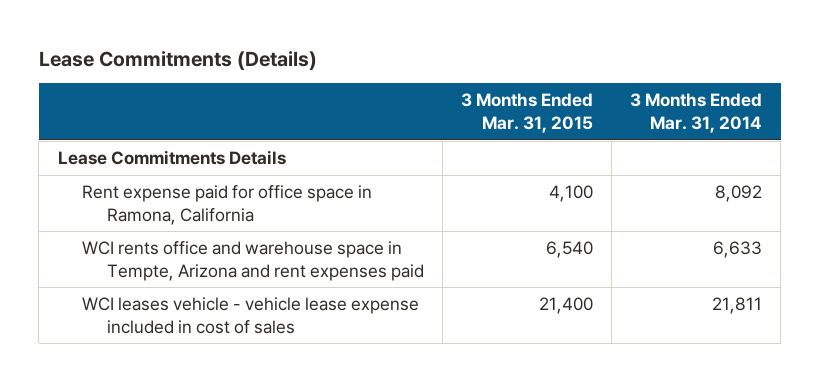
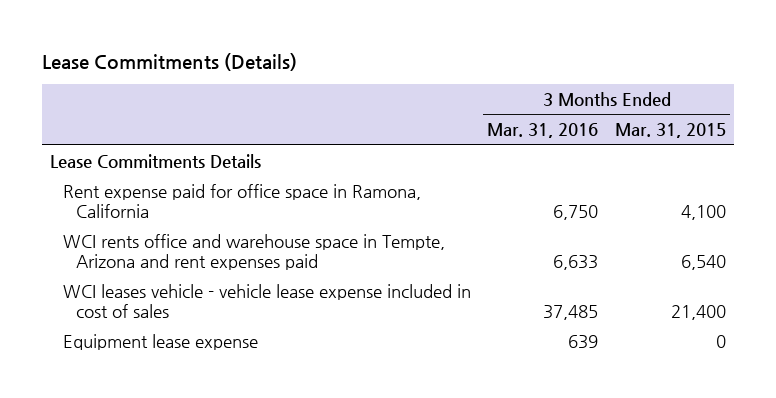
- | 3 Months Ended Mar. 31, 2015 | 3 Months Ended Mar. 31, 2014
+ | 3 Months Ended Mar. 31, 2016 | 3 Months Ended Mar. 31, 2015
+ Equipment lease expense | 639 | 0

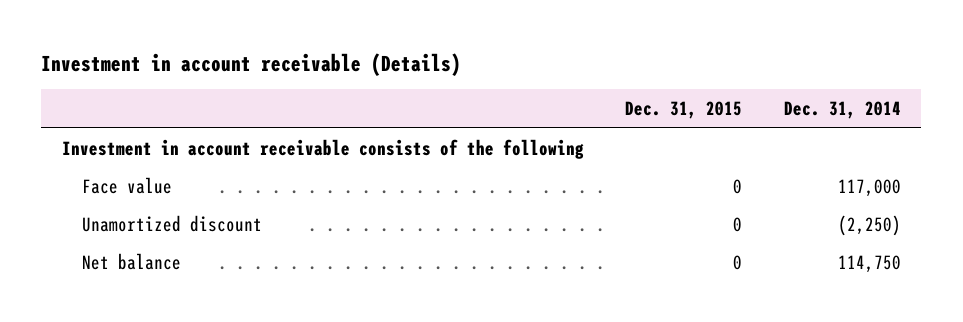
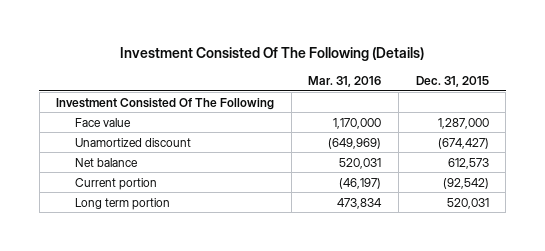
- Investment in account receivable (Details)
+ Investment Consisted Of The Following (Details)
- | Dec. 31, 2015 | Dec. 31, 2014
+ | Mar. 31, 2016 | Dec. 31, 2015
- Investment in account receivable consists of the following
- Face value | 0 | 117,000
- Unamortized discount | 0 | (2,250)
- Net balance | 0 | 114,750
+ Investment Consisted Of The Following
+ Face value | 1,170,000 | 1,287,000
+ Unamortized discount | (649,969) | (674,427)
+ Net balance | 520,031 | 612,573
+ Current portion | (46,197) | (92,542)
+ Long term portion | 473,834 | 520,031

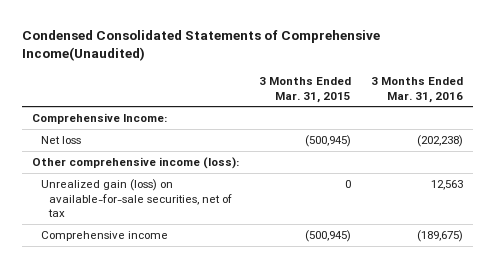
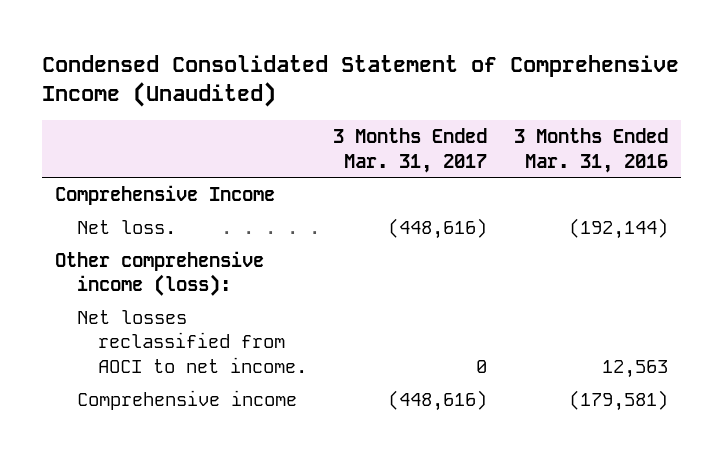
- Condensed Consolidated Statements of Comprehensive Income(Unaudited)
+ Condensed Consolidated Statement of Comprehensive Income (Unaudited)
- | 3 Months Ended Mar. 31, 2015 | 3 Months Ended Mar. 31, 2016
+ | 3 Months Ended Mar. 31, 2017 | 3 Months Ended Mar. 31, 2016
- Comprehensive Income:
- Net loss | (500,945) | (202,238)
+ Comprehensive Income
+ Net loss. | (448,616) | (192,144)
- Unrealized gain (loss) on available-for-sale securities, net of tax | 0 | 12,563
- Comprehensive income | (500,945) | (189,675)
+ Net losses reclassified from AOCI to net income. | 0 | 12,563
+ Comprehensive income | (448,616) | (179,581)

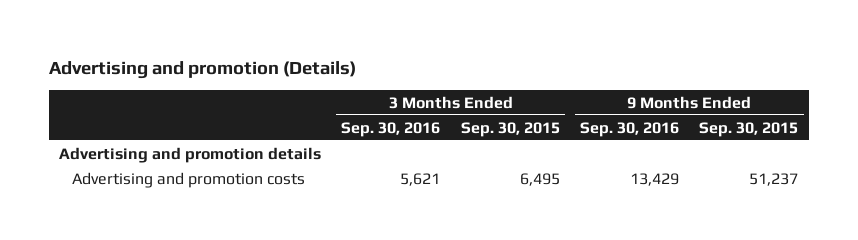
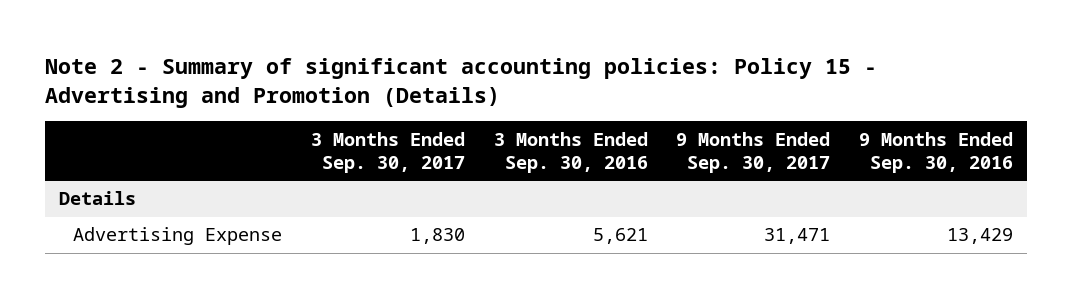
- Advertising and promotion (Details)
+ Note 2 - Summary of significant accounting policies: Policy 15 - Advertising and Promotion (Details)
- | 3 Months Ended Sep. 30, 2016 | 3 Months Ended Sep. 30, 2015 | 9 Months Ended Sep. 30, 2016 | 9 Months Ended Sep. 30, 2015
+ | 3 Months Ended Sep. 30, 2017 | 3 Months Ended Sep. 30, 2016 | 9 Months Ended Sep. 30, 2017 | 9 Months Ended Sep. 30, 2016
- Advertising and promotion details
- Advertising and promotion costs | 5,621 | 6,495 | 13,429 | 51,237
+ Details
+ Advertising Expense | 1,830 | 5,621 | 31,471 | 13,429

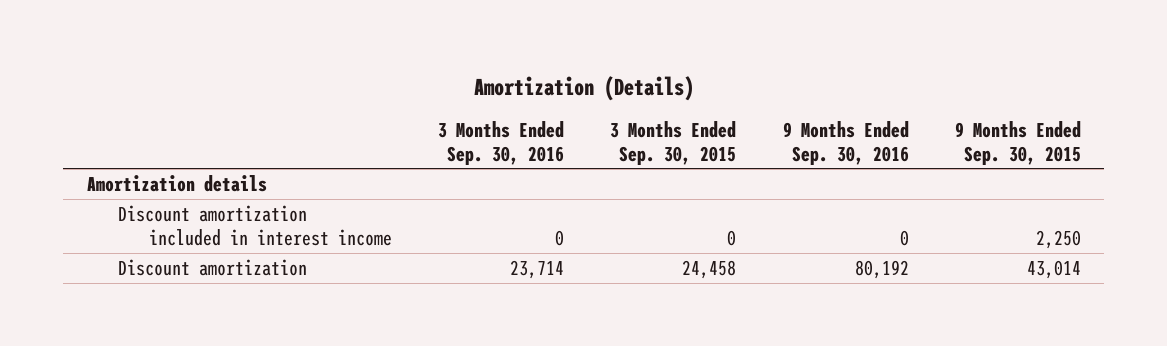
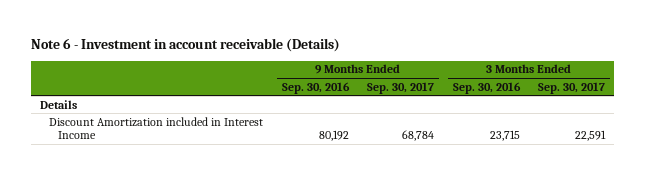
- Amortization (Details)
+ Note 6 - Investment in account receivable (Details)
- | 3 Months Ended Sep. 30, 2016 | 3 Months Ended Sep. 30, 2015 | 9 Months Ended Sep. 30, 2016 | 9 Months Ended Sep. 30, 2015
+ | 9 Months Ended Sep. 30, 2016 | 9 Months Ended Sep. 30, 2017 | 3 Months Ended Sep. 30, 2016 | 3 Months Ended Sep. 30, 2017
- Amortization details
- Discount amortization included in interest income | 0 | 0 | 0 | 2,250
- Discount amortization | 23,714 | 24,458 | 80,192 | 43,014
+ Details
+ Discount Amortization included in Interest Income | 80,192 | 68,784 | 23,715 | 22,591

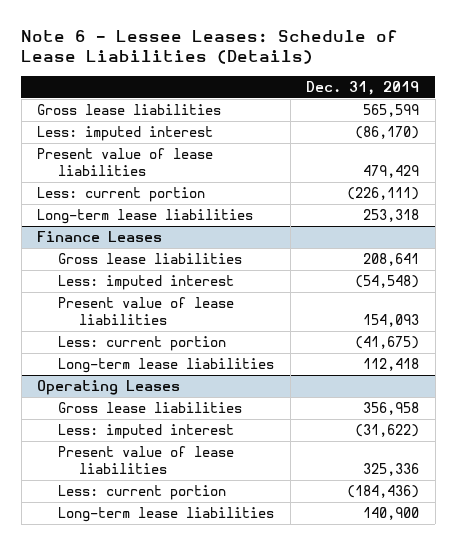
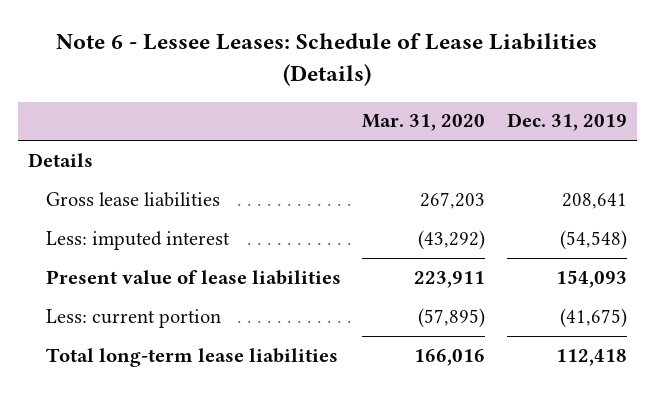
- | Dec. 31, 2019
+ | Mar. 31, 2020 | Dec. 31, 2019
- Gross lease liabilities | 565,599
- Less: imputed interest | (86,170)
- Present value of lease liabilities | 479,429
- Less: current portion | (226,111)
- Long-term lease liabilities | 253,318
- Finance Leases
+ Details
- Long-term lease liabilities | 112,418
- Operating Leases
- Gross lease liabilities | 356,958
- Less: imputed interest | (31,622)
- Present value of lease liabilities | 325,336
- Less: current portion | (184,436)
- Long-term lease liabilities | 140,900
+ Total long-term lease liabilities | 166,016 | 112,418

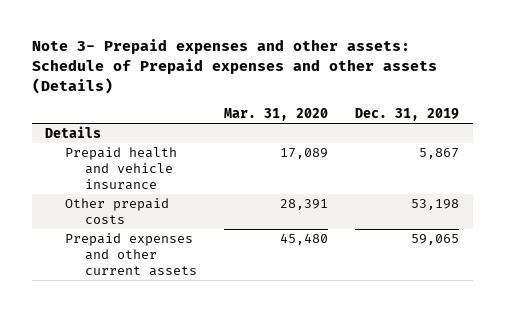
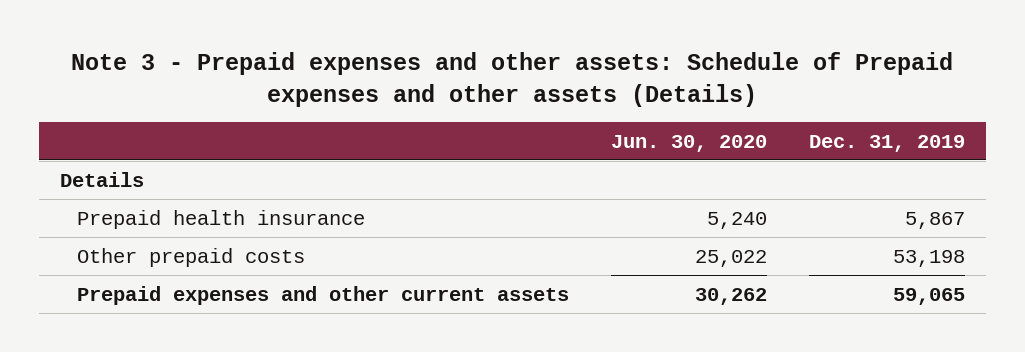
- Note 3- Prepaid expenses and other assets: Schedule of Prepaid expenses and other assets (Details)
+ Note 3 - Prepaid expenses and other assets: Schedule of Prepaid expenses and other assets (Details)
- | Mar. 31, 2020 | Dec. 31, 2019
+ | Jun. 30, 2020 | Dec. 31, 2019
- Prepaid health and vehicle insurance | 17,089 | 5,867
+ Prepaid health insurance | 5,240 | 5,867

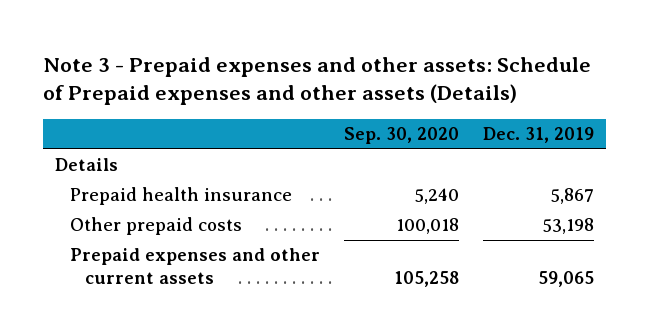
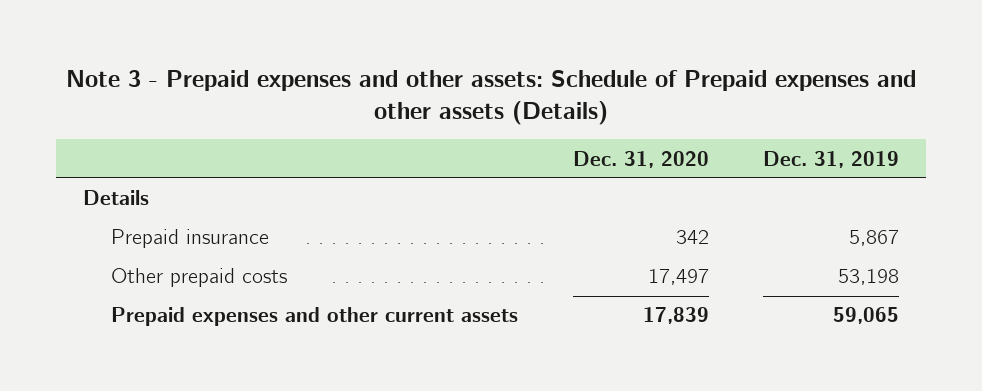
- | Sep. 30, 2020 | Dec. 31, 2019
+ | Dec. 31, 2020 | Dec. 31, 2019
- Prepaid health insurance | 5,240 | 5,867
+ Prepaid insurance | 342 | 5,867

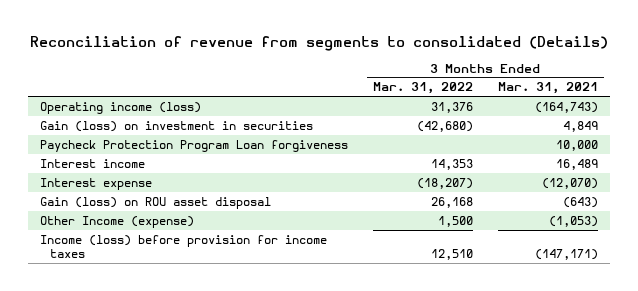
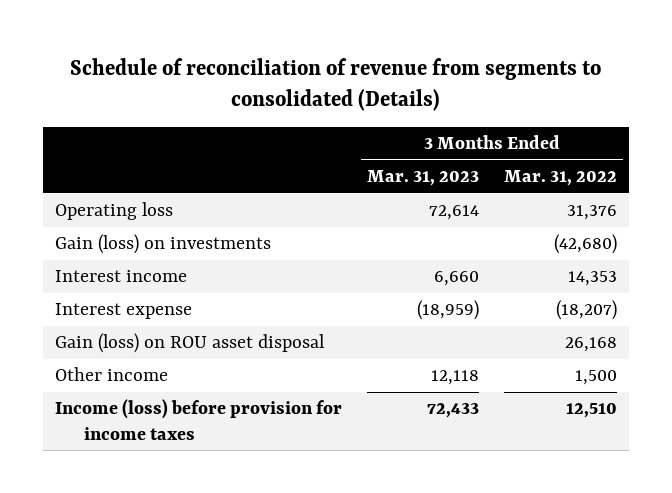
- Reconciliation of revenue from segments to consolidated (Details)
+ Schedule of reconciliation of revenue from segments to consolidated (Details)
- | 3 Months Ended Mar. 31, 2022 | 3 Months Ended Mar. 31, 2021
+ | 3 Months Ended Mar. 31, 2023 | 3 Months Ended Mar. 31, 2022
- Operating income (loss) | 31,376 | (164,743)
- Gain (loss) on investment in securities | (42,680) | 4,849
- Paycheck Protection Program Loan forgiveness | | 10,000
+ Operating loss | 72,614 | 31,376
+ Gain (loss) on investments | | (42,680)
- Other Income (expense) | 1,500 | (1,053)
+ Other income | 12,118 | 1,500

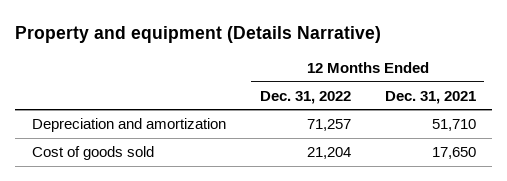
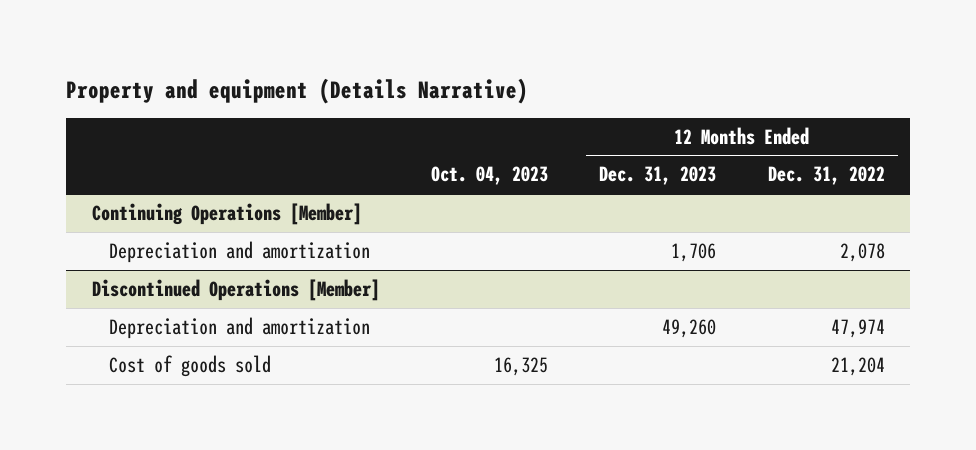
- | 12 Months Ended Dec. 31, 2022 | 12 Months Ended Dec. 31, 2021
+ | Oct. 04, 2023 | 12 Months Ended Dec. 31, 2023 | 12 Months Ended Dec. 31, 2022
- Depreciation and amortization | 71,257 | 51,710
+ Continuing Operations [Member]
+ Depreciation and amortization | | 1,706 | 2,078
+ Discontinued Operations [Member]
+ Depreciation and amortization | | 49,260 | 47,974

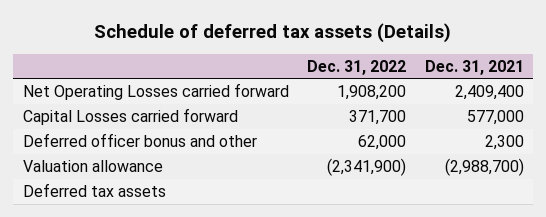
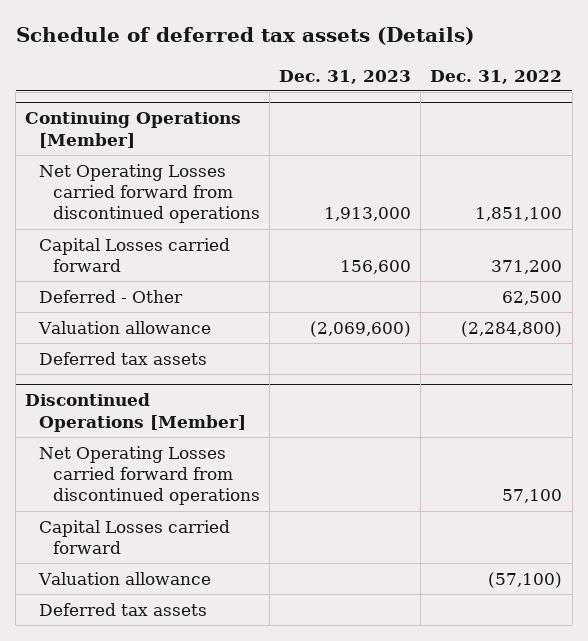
- | Dec. 31, 2022 | Dec. 31, 2021
+ | Dec. 31, 2023 | Dec. 31, 2022
- Net Operating Losses carried forward | 1,908,200 | 2,409,400
- Capital Losses carried forward | 371,700 | 577,000
- Deferred officer bonus and other | 62,000 | 2,300
- Valuation allowance | (2,341,900) | (2,988,700)
+ Continuing Operations [Member]
+ Net Operating Losses carried forward from discontinued operations | 1,913,000 | 1,851,100
+ Capital Losses carried forward | 156,600 | 371,200
+ Deferred - Other | | 62,500
+ Valuation allowance | (2,069,600) | (2,284,800)
+ Discontinued Operations [Member]
+ Net Operating Losses carried forward from discontinued operations | | 57,100
+ Capital Losses carried forward
+ Valuation allowance | | (57,100)
+ Deferred tax assets

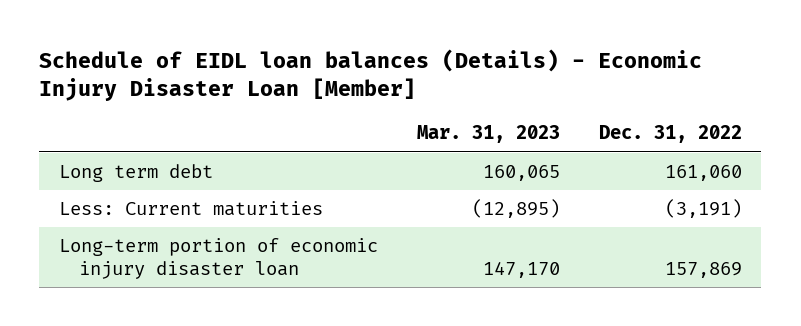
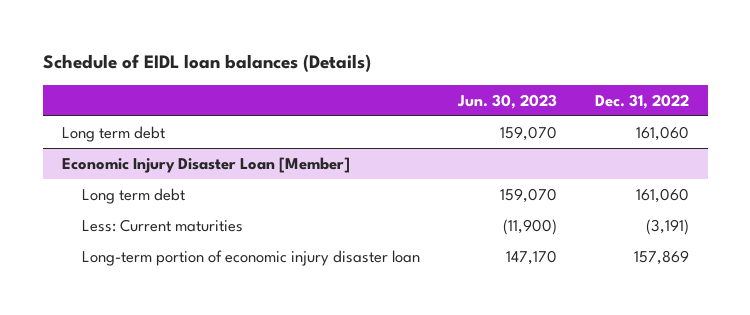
- Schedule of EIDL loan balances (Details) - Economic Injury Disaster Loan [Member]
+ Schedule of EIDL loan balances (Details)
- | Mar. 31, 2023 | Dec. 31, 2022
+ | Jun. 30, 2023 | Dec. 31, 2022
+ Economic Injury Disaster Loan [Member]
+ Long term debt | 159,070 | 161,060

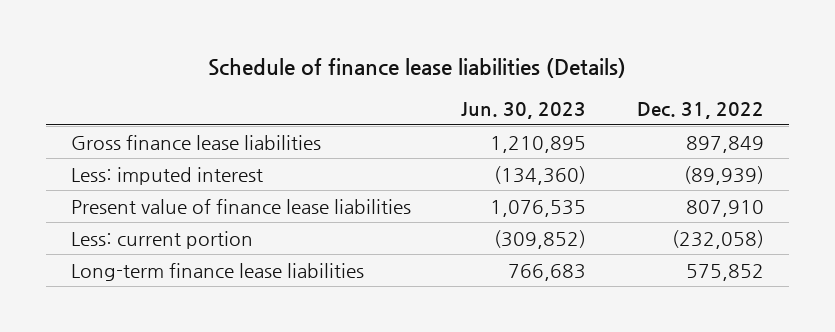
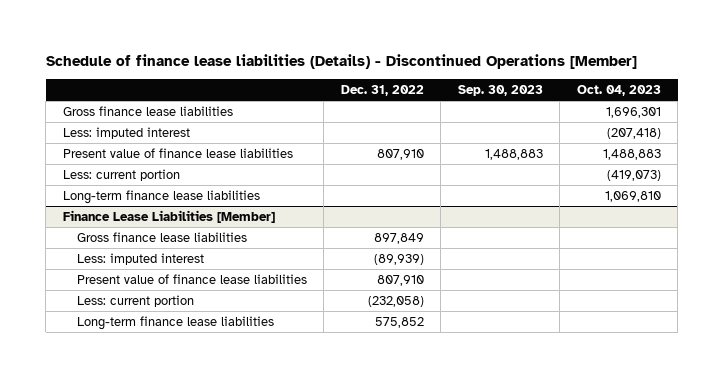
- Schedule of finance lease liabilities (Details)
+ Schedule of finance lease liabilities (Details) - Discontinued Operations [Member]
- | Jun. 30, 2023 | Dec. 31, 2022
+ | Dec. 31, 2022 | Sep. 30, 2023 | Oct. 04, 2023
+ Gross finance lease liabilities | | | 1,696,301
+ Less: imputed interest | | | (207,418)
+ Present value of finance lease liabilities | 807,910 | 1,488,883 | 1,488,883
+ Less: current portion | | | (419,073)
+ Long-term finance lease liabilities | | | 1,069,810
+ Finance Lease Liabilities [Member]

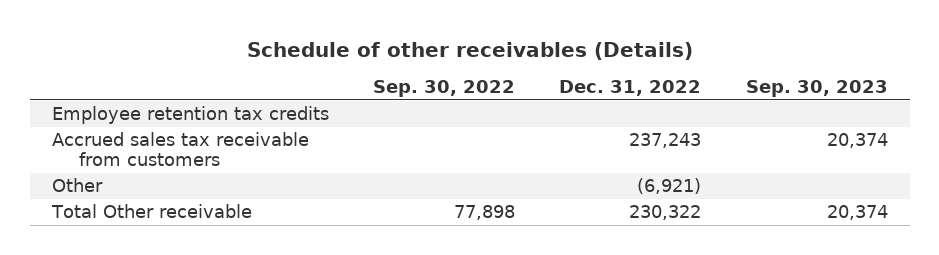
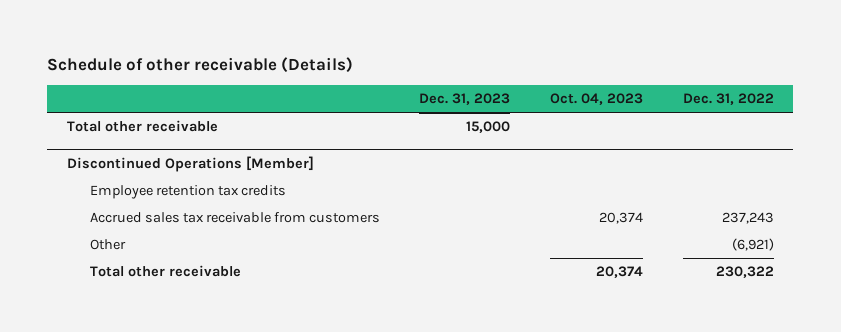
- Schedule of other receivables (Details)
+ Schedule of other receivable (Details)
- | Sep. 30, 2022 | Dec. 31, 2022 | Sep. 30, 2023
+ | Dec. 31, 2023 | Oct. 04, 2023 | Dec. 31, 2022
+ Total other receivable | 15,000 | |
+ Discontinued Operations [Member]
- Total Other receivable | 77,898 | 230,322 | 20,374
+ Total other receivable | | 20,374 | 230,322

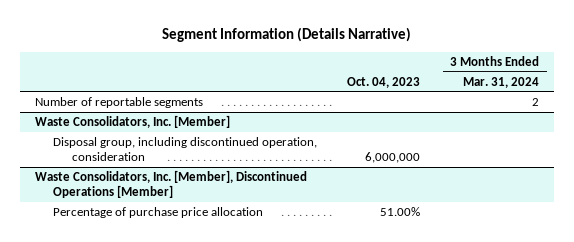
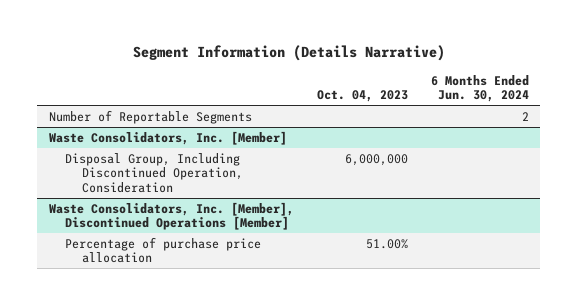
- | Oct. 04, 2023 | 3 Months Ended Mar. 31, 2024
+ | Oct. 04, 2023 | 6 Months Ended Jun. 30, 2024
- Number of reportable segments | | 2
+ Number of Reportable Segments | | 2
@ Waste Consolidators, Inc. [Member]
- Disposal group, including discontinued operation, consideration | 6,000,000 |
+ Disposal Group, Including Discontinued Operation, Consideration | 6,000,000 |

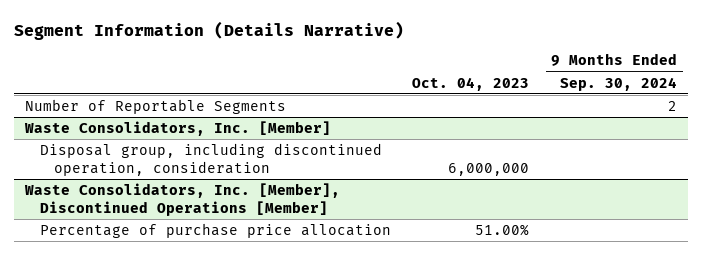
- | Oct. 04, 2023 | 6 Months Ended Jun. 30, 2024
+ | Oct. 04, 2023 | 9 Months Ended Sep. 30, 2024
@ Waste Consolidators, Inc. [Member]
- Disposal Group, Including Discontinued Operation, Consideration | 6,000,000 |
+ Disposal group, including discontinued operation, consideration | 6,000,000 |

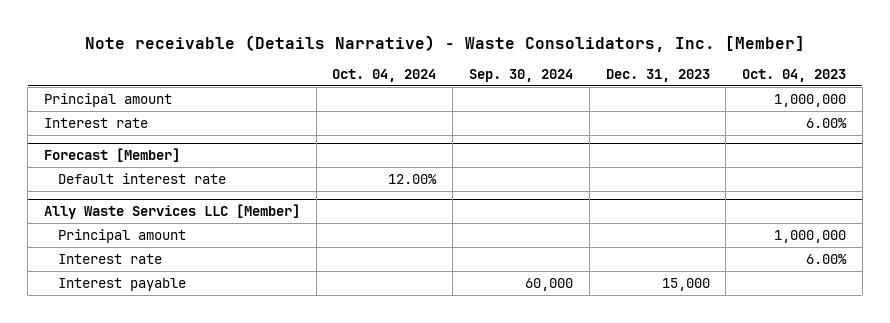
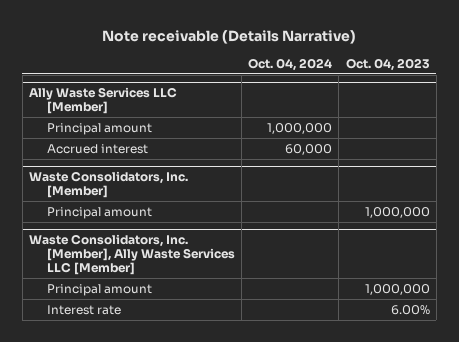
- Note receivable (Details Narrative) - Waste Consolidators, Inc. [Member]
+ Note receivable (Details Narrative)
- | Oct. 04, 2024 | Sep. 30, 2024 | Dec. 31, 2023 | Oct. 04, 2023
+ | Oct. 04, 2024 | Oct. 04, 2023
- Principal amount | | | | 1,000,000
- Interest rate | | | | 6.00%
- Forecast [Member]
- Default interest rate | 12.00% | | |
@ Ally Waste Services LLC [Member]
+ Principal amount | 1,000,000 |
+ Accrued interest | 60,000 |
+ Waste Consolidators, Inc. [Member]
+ Waste Consolidators, Inc. [Member], Ally Waste Services LLC [Member]
+ Principal amount | | 1,000,000
@ Ally Waste Services LLC [Member]
- Interest payable | | 60,000 | 15,000 |

